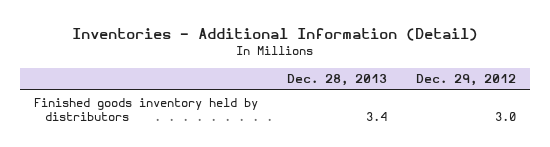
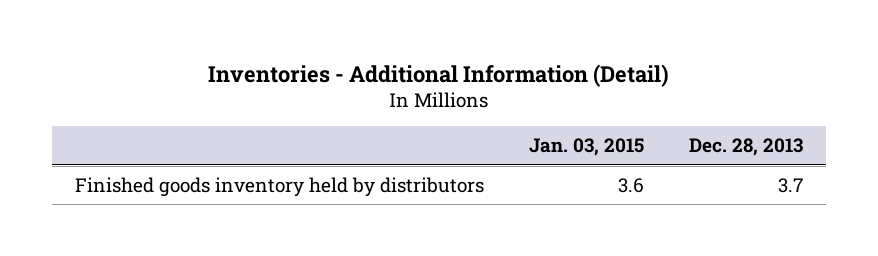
- | Dec. 28, 2013 | Dec. 29, 2012
+ | Jan. 03, 2015 | Dec. 28, 2013
- Finished goods inventory held by distributors | 3.4 | 3.0
+ Finished goods inventory held by distributors | 3.6 | 3.7

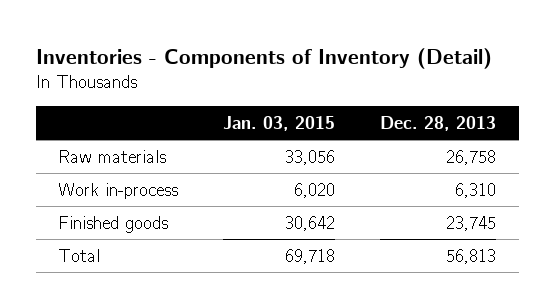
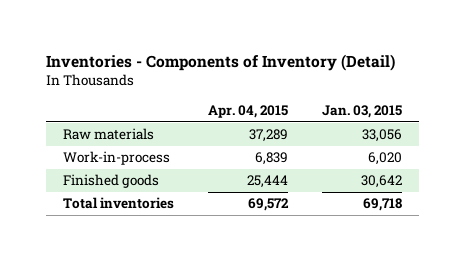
- | Jan. 03, 2015 | Dec. 28, 2013
+ | Apr. 04, 2015 | Jan. 03, 2015
- Work in-process | 6,020 | 6,310
+ Work-in-process | 6,839 | 6,020
- Total | 69,718 | 56,813
+ Total inventories | 69,572 | 69,718

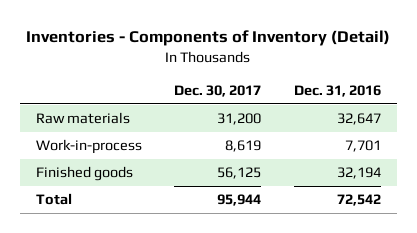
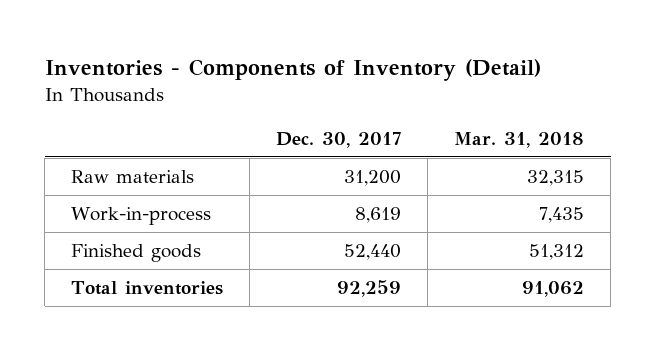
- | Dec. 30, 2017 | Dec. 31, 2016
+ | Dec. 30, 2017 | Mar. 31, 2018
- Finished goods | 56,125 | 32,194
- Total | 95,944 | 72,542
+ Finished goods | 52,440 | 51,312
+ Total inventories | 92,259 | 91,062

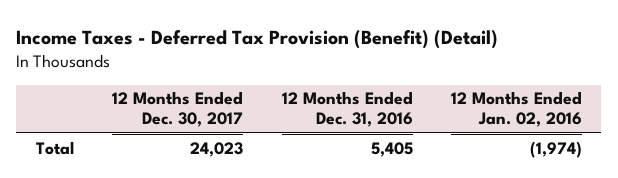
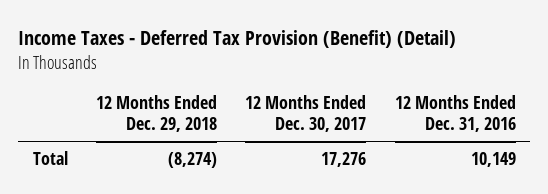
- | 12 Months Ended Dec. 30, 2017 | 12 Months Ended Dec. 31, 2016 | 12 Months Ended Jan. 02, 2016
+ | 12 Months Ended Dec. 29, 2018 | 12 Months Ended Dec. 30, 2017 | 12 Months Ended Dec. 31, 2016
- Total | 24,023 | 5,405 | (1,974)
+ Total | (8,274) | 17,276 | 10,149

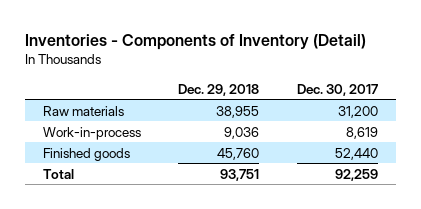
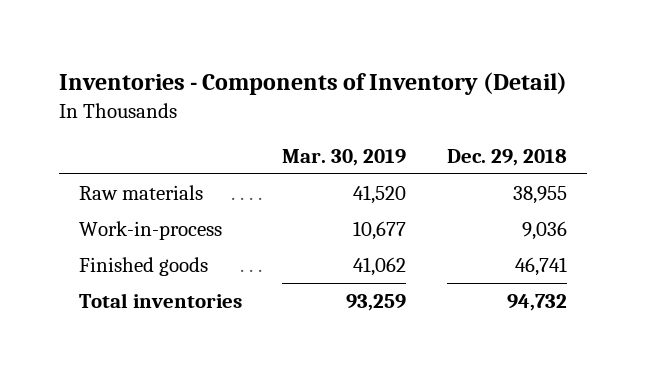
- | Dec. 29, 2018 | Dec. 30, 2017
+ | Mar. 30, 2019 | Dec. 29, 2018
- Finished goods | 45,760 | 52,440
- Total | 93,751 | 92,259
+ Finished goods | 41,062 | 46,741
+ Total inventories | 93,259 | 94,732

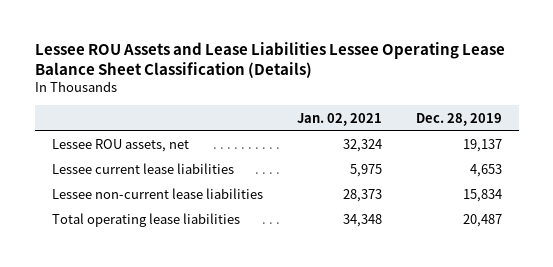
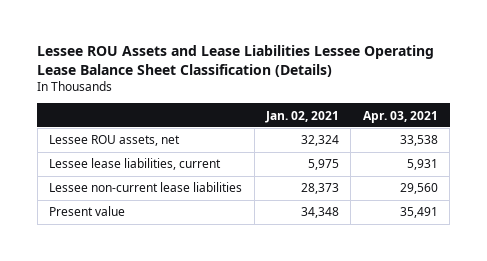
- | Jan. 02, 2021 | Dec. 28, 2019
+ | Jan. 02, 2021 | Apr. 03, 2021
- Lessee current lease liabilities | 5,975 | 4,653
+ Lessee lease liabilities, current | 5,975 | 5,931
- Total operating lease liabilities | 34,348 | 20,487
+ Present value | 34,348 | 35,491

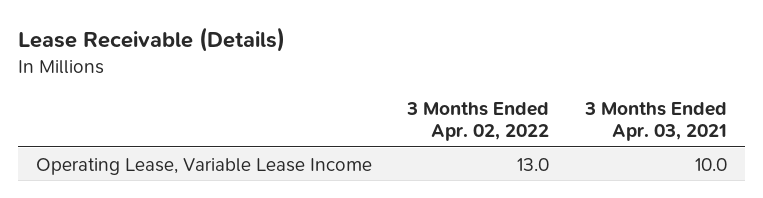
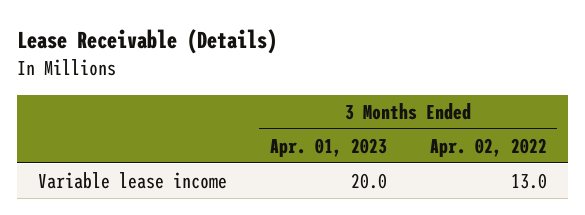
- | 3 Months Ended Apr. 02, 2022 | 3 Months Ended Apr. 03, 2021
+ | 3 Months Ended Apr. 01, 2023 | 3 Months Ended Apr. 02, 2022
- Operating Lease, Variable Lease Income | 13.0 | 10.0
+ Variable lease income | 20.0 | 13.0

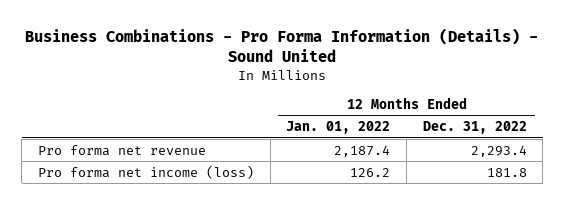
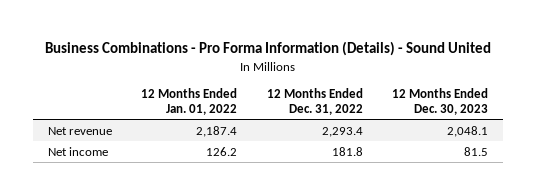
- | 12 Months Ended Jan. 01, 2022 | 12 Months Ended Dec. 31, 2022
+ | 12 Months Ended Jan. 01, 2022 | 12 Months Ended Dec. 31, 2022 | 12 Months Ended Dec. 30, 2023
- Pro forma net revenue | 2,187.4 | 2,293.4
- Pro forma net income (loss) | 126.2 | 181.8
+ Net revenue | 2,187.4 | 2,293.4 | 2,048.1
+ Net income | 126.2 | 181.8 | 81.5

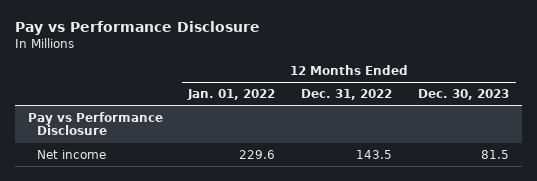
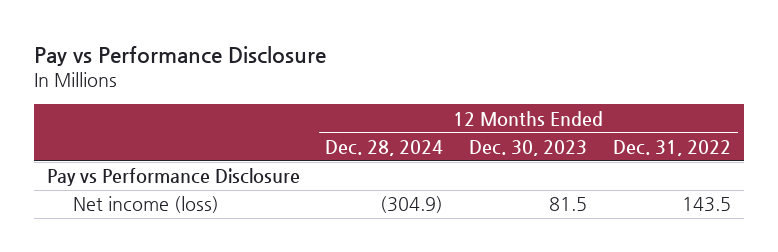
- | 12 Months Ended Jan. 01, 2022 | 12 Months Ended Dec. 31, 2022 | 12 Months Ended Dec. 30, 2023
+ | 12 Months Ended Dec. 28, 2024 | 12 Months Ended Dec. 30, 2023 | 12 Months Ended Dec. 31, 2022
- Net income | 229.6 | 143.5 | 81.5
+ Net income (loss) | (304.9) | 81.5 | 143.5

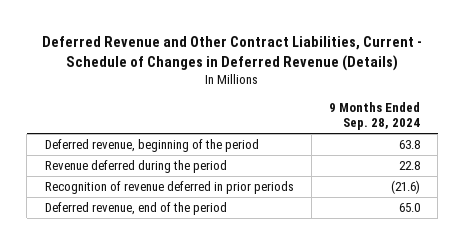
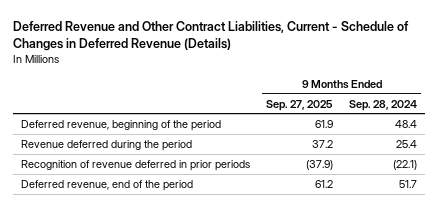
- | 9 Months Ended Sep. 28, 2024
+ | 9 Months Ended Sep. 27, 2025 | 9 Months Ended Sep. 28, 2024
- Deferred revenue, beginning of the period | 63.8
- Revenue deferred during the period | 22.8
- Recognition of revenue deferred in prior periods | (21.6)
- Deferred revenue, end of the period | 65.0
+ Deferred revenue, beginning of the period | 61.9 | 48.4
+ Revenue deferred during the period | 37.2 | 25.4
+ Recognition of revenue deferred in prior periods | (37.9) | (22.1)
+ Deferred revenue, end of the period | 61.2 | 51.7

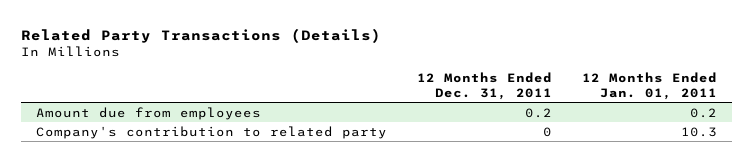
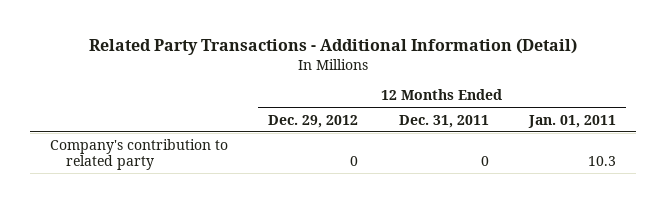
- Related Party Transactions (Details)
+ Related Party Transactions - Additional Information (Detail)
- | 12 Months Ended Dec. 31, 2011 | 12 Months Ended Jan. 01, 2011
+ | 12 Months Ended Dec. 29, 2012 | 12 Months Ended Dec. 31, 2011 | 12 Months Ended Jan. 01, 2011
- Amount due from employees | 0.2 | 0.2

